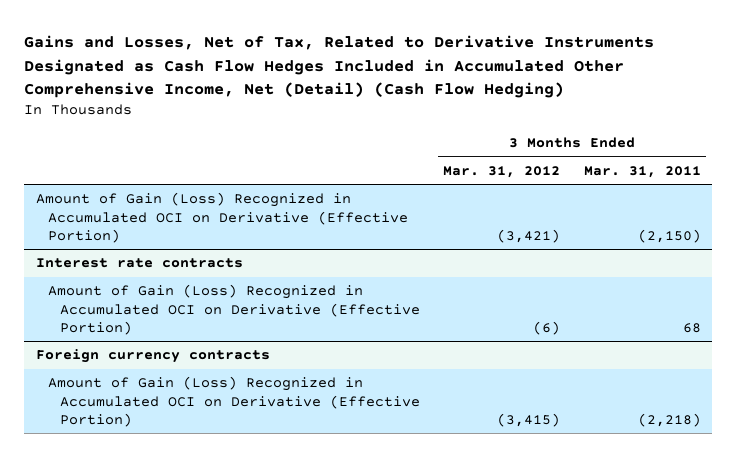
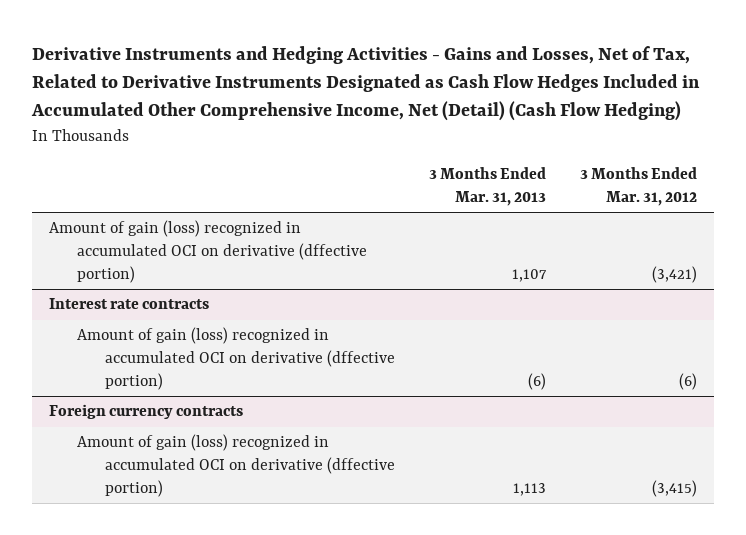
- Gains and Losses, Net of Tax, Related to Derivative Instruments Designated as Cash Flow Hedges Included in Accumulated Other Comprehensive Income, Net (Detail) (Cash Flow Hedging)
+ Derivative Instruments and Hedging Activities - Gains and Losses, Net of Tax, Related to Derivative Instruments Designated as Cash Flow Hedges Included in Accumulated Other Comprehensive Income, Net (Detail) (Cash Flow Hedging)
- | 3 Months Ended Mar. 31, 2012 | 3 Months Ended Mar. 31, 2011
+ | 3 Months Ended Mar. 31, 2013 | 3 Months Ended Mar. 31, 2012
- Amount of Gain (Loss) Recognized in Accumulated OCI on Derivative (Effective Portion) | (3,421) | (2,150)
+ Amount of gain (loss) recognized in accumulated OCI on derivative (dffective portion) | 1,107 | (3,421)
@ Interest rate contracts
- Amount of Gain (Loss) Recognized in Accumulated OCI on Derivative (Effective Portion) | (6) | 68
+ Amount of gain (loss) recognized in accumulated OCI on derivative (dffective portion) | (6) | (6)
@ Foreign currency contracts
- Amount of Gain (Loss) Recognized in Accumulated OCI on Derivative (Effective Portion) | (3,415) | (2,218)
+ Amount of gain (loss) recognized in accumulated OCI on derivative (dffective portion) | 1,113 | (3,415)

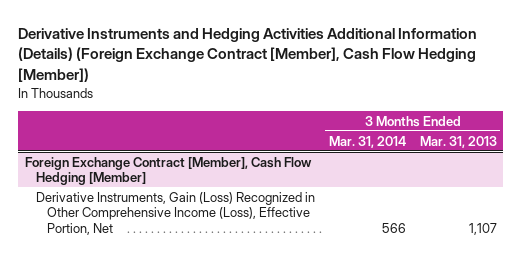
- Derivative Instruments and Hedging Activities - Gains and Losses, Net of Tax, Related to Derivative Instruments Designated as Cash Flow Hedges Included in Accumulated Other Comprehensive Income, Net (Detail) (Cash Flow Hedging)
+ Derivative Instruments and Hedging Activities Additional Information (Details) (Foreign Exchange Contract [Member], Cash Flow Hedging [Member])
- | 3 Months Ended Mar. 31, 2013 | 3 Months Ended Mar. 31, 2012
+ | 3 Months Ended Mar. 31, 2014 | 3 Months Ended Mar. 31, 2013
- Amount of gain (loss) recognized in accumulated OCI on derivative (dffective portion) | 1,107 | (3,421)
- Interest rate contracts
- Amount of gain (loss) recognized in accumulated OCI on derivative (dffective portion) | (6) | (6)
- Foreign currency contracts
- Amount of gain (loss) recognized in accumulated OCI on derivative (dffective portion) | 1,113 | (3,415)
+ Foreign Exchange Contract [Member], Cash Flow Hedging [Member]
+ Derivative Instruments, Gain (Loss) Recognized in Other Comprehensive Income (Loss), Effective Portion, Net | 566 | 1,107

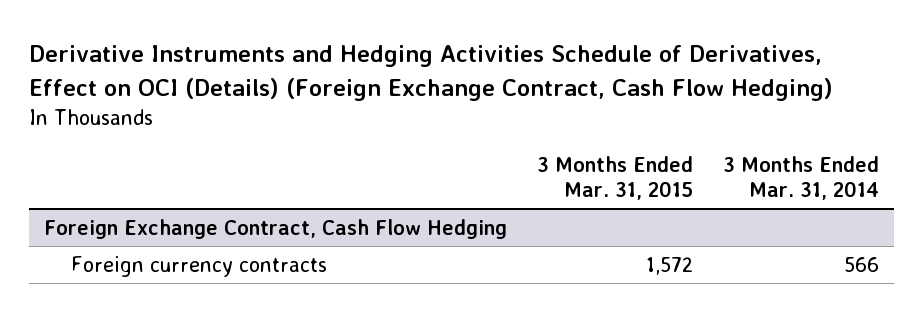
- Derivative Instruments and Hedging Activities Additional Information (Details) (Foreign Exchange Contract [Member], Cash Flow Hedging [Member])
+ Derivative Instruments and Hedging Activities Schedule of Derivatives, Effect on OCI (Details) (Foreign Exchange Contract, Cash Flow Hedging)
- | 3 Months Ended Mar. 31, 2014 | 3 Months Ended Mar. 31, 2013
+ | 3 Months Ended Mar. 31, 2015 | 3 Months Ended Mar. 31, 2014
- Foreign Exchange Contract [Member], Cash Flow Hedging [Member]
- Derivative Instruments, Gain (Loss) Recognized in Other Comprehensive Income (Loss), Effective Portion, Net | 566 | 1,107
+ Foreign Exchange Contract, Cash Flow Hedging
+ Foreign currency contracts | 1,572 | 566

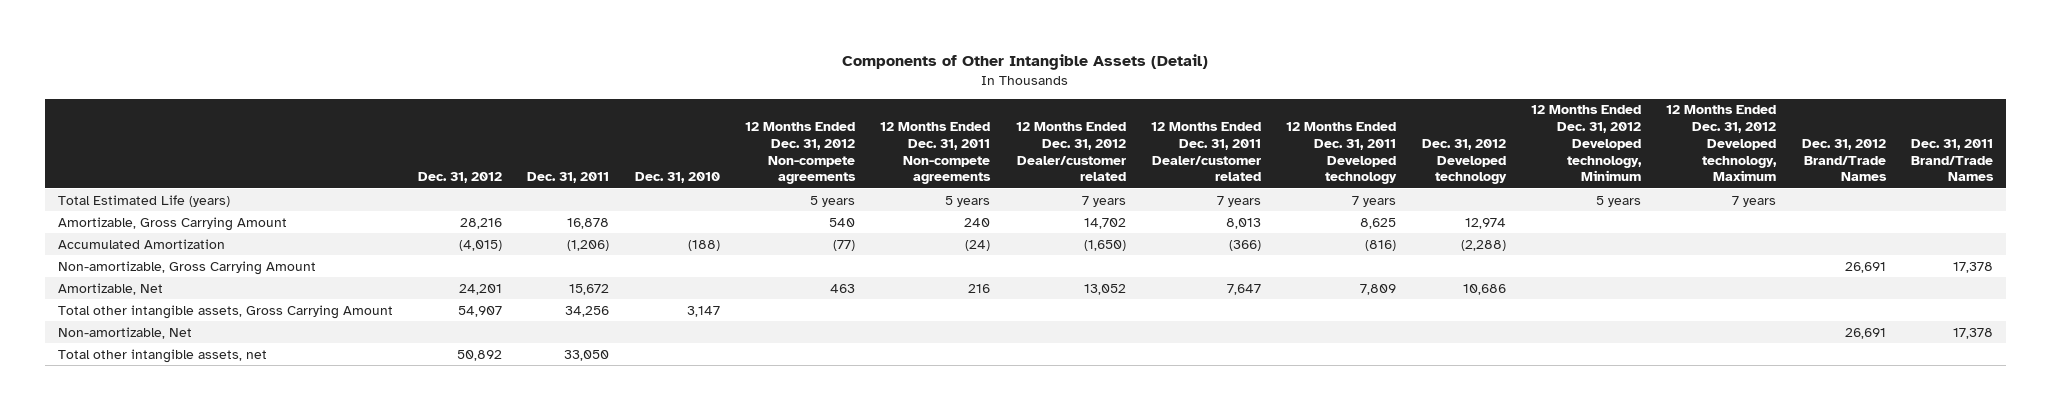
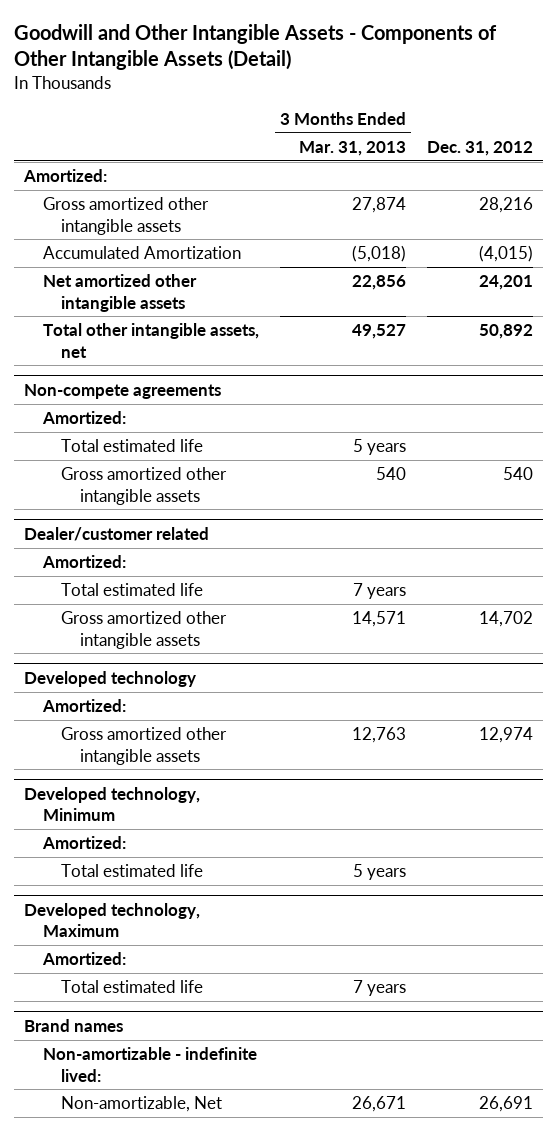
- Components of Other Intangible Assets (Detail)
+ Goodwill and Other Intangible Assets - Components of Other Intangible Assets (Detail)
- | Dec. 31, 2012 | Dec. 31, 2011 | Dec. 31, 2010 | 12 Months Ended Dec. 31, 2012 Non-compete agreements | 12 Months Ended Dec. 31, 2011 Non-compete agreements | 12 Months Ended Dec. 31, 2012 Dealer/customer related | 12 Months Ended Dec. 31, 2011 Dealer/customer related | 12 Months Ended Dec. 31, 2011 Developed technology | Dec. 31, 2012 Developed technology | 12 Months Ended Dec. 31, 2012 Developed technology, Minimum | 12 Months Ended Dec. 31, 2012 Developed technology, Maximum | Dec. 31, 2012 Brand/Trade Names | Dec. 31, 2011 Brand/Trade Names
+ | 3 Months Ended Mar. 31, 2013 | Dec. 31, 2012
- Total Estimated Life (years) | | | | 5 years | 5 years | 7 years | 7 years | 7 years | | 5 years | 7 years | |
- Amortizable, Gross Carrying Amount | 28,216 | 16,878 | | 540 | 240 | 14,702 | 8,013 | 8,625 | 12,974 | | | |
+ Amortized:
+ Gross amortized other intangible assets | 27,874 | 28,216
- Non-amortizable, Gross Carrying Amount | | | | | | | | | | | | 26,691 | 17,378
- Amortizable, Net | 24,201 | 15,672 | | 463 | 216 | 13,052 | 7,647 | 7,809 | 10,686 | | | |
- Total other intangible assets, Gross Carrying Amount | 54,907 | 34,256 | 3,147 | | | | | | | | | |
- Non-amortizable, Net | | | | | | | | | | | | 26,691 | 17,378
+ Net amortized other intangible assets | 22,856 | 24,201
+ Non-compete agreements
+ Amortized:
+ Total estimated life | 5 years |
+ Gross amortized other intangible assets | 540 | 540
+ Dealer/customer related
+ Amortized:
+ Total estimated life | 7 years |
+ Gross amortized other intangible assets | 14,571 | 14,702
+ Developed technology
+ Amortized:
+ Gross amortized other intangible assets | 12,763 | 12,974
+ Developed technology, Minimum
+ Amortized:
+ Total estimated life | 5 years |
+ Developed technology, Maximum
+ Amortized:
+ Total estimated life | 7 years |
+ Brand names
+ Non-amortizable - indefinite lived:
+ Non-amortizable, Net | 26,671 | 26,691

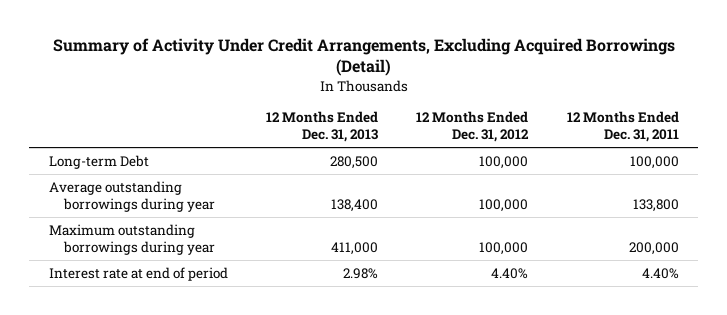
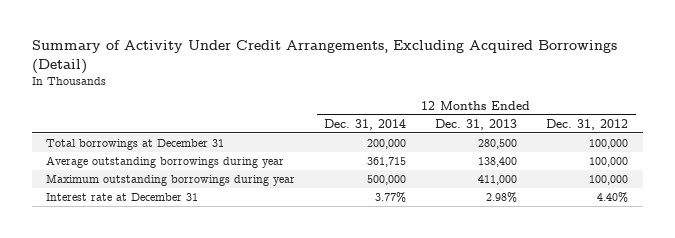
- | 12 Months Ended Dec. 31, 2013 | 12 Months Ended Dec. 31, 2012 | 12 Months Ended Dec. 31, 2011
+ | 12 Months Ended Dec. 31, 2014 | 12 Months Ended Dec. 31, 2013 | 12 Months Ended Dec. 31, 2012
- Long-term Debt | 280,500 | 100,000 | 100,000
+ Total borrowings at December 31 | 200,000 | 280,500 | 100,000
- Interest rate at end of period | 2.98% | 4.40% | 4.40%
+ Interest rate at December 31 | 3.77% | 2.98% | 4.40%

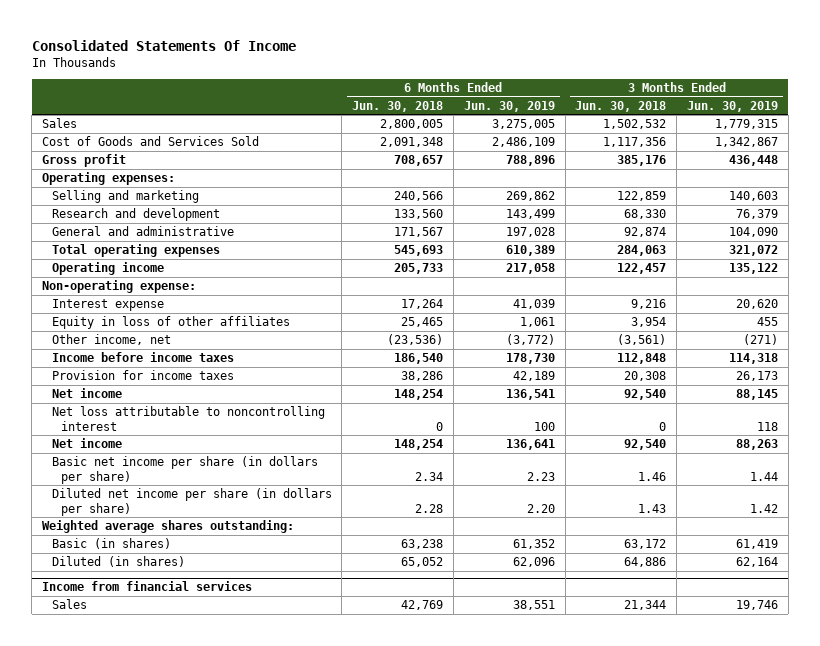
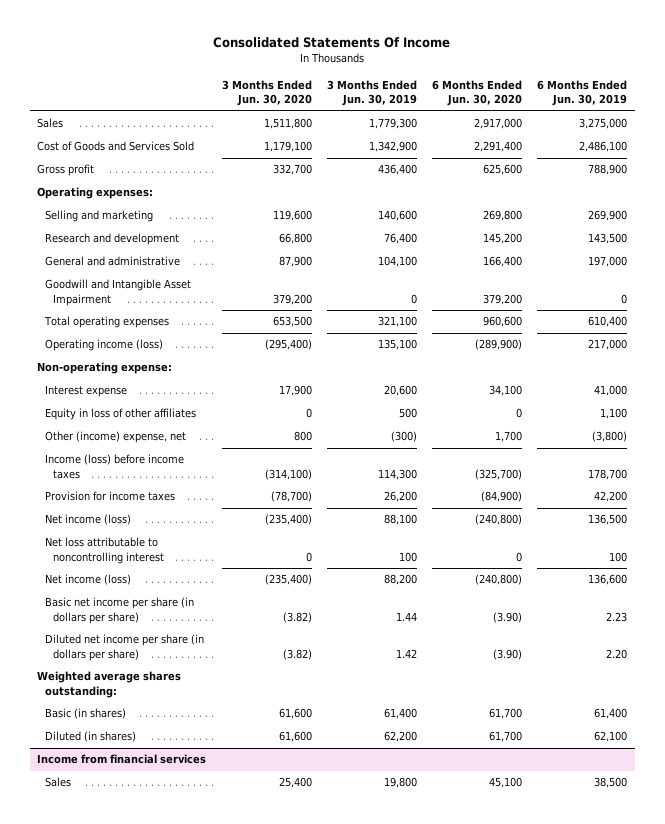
- | 6 Months Ended Jun. 30, 2018 | 6 Months Ended Jun. 30, 2019 | 3 Months Ended Jun. 30, 2018 | 3 Months Ended Jun. 30, 2019
+ | 3 Months Ended Jun. 30, 2020 | 3 Months Ended Jun. 30, 2019 | 6 Months Ended Jun. 30, 2020 | 6 Months Ended Jun. 30, 2019
- Sales | 2,800,005 | 3,275,005 | 1,502,532 | 1,779,315
- Cost of Goods and Services Sold | 2,091,348 | 2,486,109 | 1,117,356 | 1,342,867
- Gross profit | 708,657 | 788,896 | 385,176 | 436,448
+ Sales | 1,511,800 | 1,779,300 | 2,917,000 | 3,275,000
+ Cost of Goods and Services Sold | 1,179,100 | 1,342,900 | 2,291,400 | 2,486,100
+ Gross profit | 332,700 | 436,400 | 625,600 | 788,900
- Selling and marketing | 240,566 | 269,862 | 122,859 | 140,603
- Research and development | 133,560 | 143,499 | 68,330 | 76,379
- General and administrative | 171,567 | 197,028 | 92,874 | 104,090
- Total operating expenses | 545,693 | 610,389 | 284,063 | 321,072
- Operating income | 205,733 | 217,058 | 122,457 | 135,122
+ Selling and marketing | 119,600 | 140,600 | 269,800 | 269,900
+ Research and development | 66,800 | 76,400 | 145,200 | 143,500
+ General and administrative | 87,900 | 104,100 | 166,400 | 197,000
+ Goodwill and Intangible Asset Impairment | 379,200 | 0 | 379,200 | 0
+ Total operating expenses | 653,500 | 321,100 | 960,600 | 610,400
+ Operating income (loss) | (295,400) | 135,100 | (289,900) | 217,000
- Interest expense | 17,264 | 41,039 | 9,216 | 20,620
- Equity in loss of other affiliates | 25,465 | 1,061 | 3,954 | 455
- Other income, net | (23,536) | (3,772) | (3,561) | (271)
- Income before income taxes | 186,540 | 178,730 | 112,848 | 114,318
- Provision for income taxes | 38,286 | 42,189 | 20,308 | 26,173
- Net income | 148,254 | 136,541 | 92,540 | 88,145
- Net loss attributable to noncontrolling interest | 0 | 100 | 0 | 118
- Net income | 148,254 | 136,641 | 92,540 | 88,263
+ Interest expense | 17,900 | 20,600 | 34,100 | 41,000
+ Equity in loss of other affiliates | 0 | 500 | 0 | 1,100
+ Other (income) expense, net | 800 | (300) | 1,700 | (3,800)
+ Income (loss) before income taxes | (314,100) | 114,300 | (325,700) | 178,700
+ Provision for income taxes | (78,700) | 26,200 | (84,900) | 42,200
+ Net income (loss) | (235,400) | 88,100 | (240,800) | 136,500
+ Net loss attributable to noncontrolling interest | 0 | 100 | 0 | 100
+ Net income (loss) | (235,400) | 88,200 | (240,800) | 136,600
- Basic (in shares) | 63,238 | 61,352 | 63,172 | 61,419
- Diluted (in shares) | 65,052 | 62,096 | 64,886 | 62,164
+ Basic (in shares) | 61,600 | 61,400 | 61,700 | 61,400
+ Diluted (in shares) | 61,600 | 62,200 | 61,700 | 62,100
@ Income from financial services
- Sales | 42,769 | 38,551 | 21,344 | 19,746
+ Sales | 25,400 | 19,800 | 45,100 | 38,500

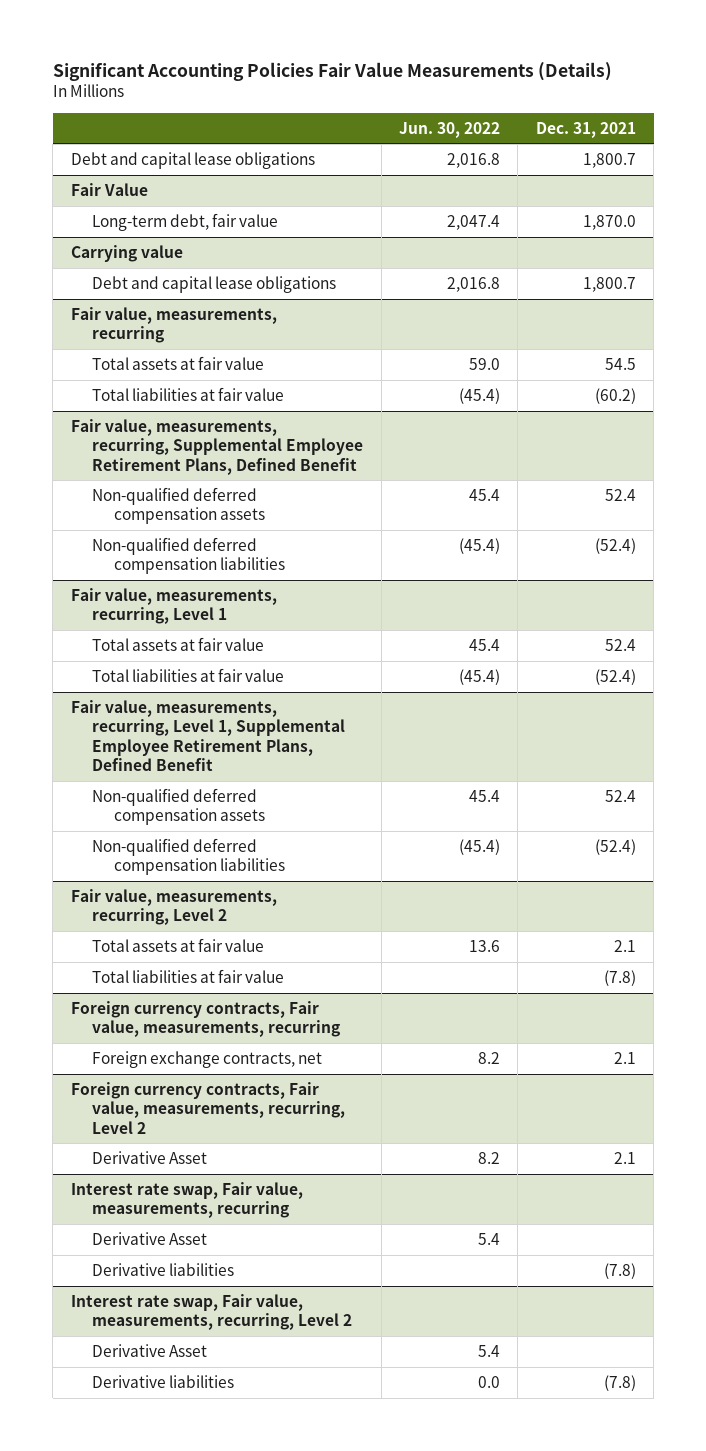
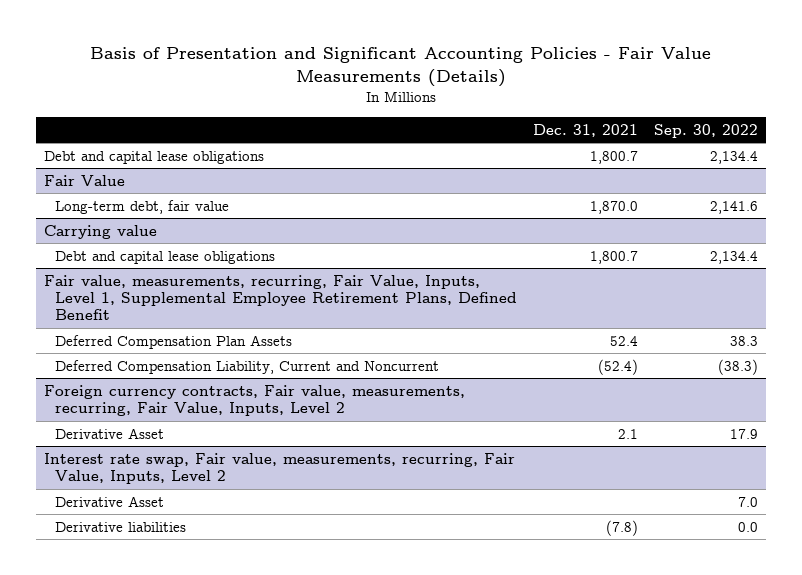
- Significant Accounting Policies Fair Value Measurements (Details)
+ Basis of Presentation and Significant Accounting Policies - Fair Value Measurements (Details)
- | Jun. 30, 2022 | Dec. 31, 2021
+ | Dec. 31, 2021 | Sep. 30, 2022
- Fair value, measurements, recurring
- Total assets at fair value | 59.0 | 54.5
- Total liabilities at fair value | (45.4) | (60.2)
- Fair value, measurements, recurring, Supplemental Employee Retirement Plans, Defined Benefit
- Non-qualified deferred compensation assets | 45.4 | 52.4
- Non-qualified deferred compensation liabilities | (45.4) | (52.4)
- Fair value, measurements, recurring, Level 1
- Total assets at fair value | 45.4 | 52.4
- Total liabilities at fair value | (45.4) | (52.4)
- Fair value, measurements, recurring, Level 1, Supplemental Employee Retirement Plans, Defined Benefit
- Non-qualified deferred compensation assets | 45.4 | 52.4
- Non-qualified deferred compensation liabilities | (45.4) | (52.4)
- Fair value, measurements, recurring, Level 2
- Total assets at fair value | 13.6 | 2.1
- Total liabilities at fair value | | (7.8)
- Foreign currency contracts, Fair value, measurements, recurring
- Foreign exchange contracts, net | 8.2 | 2.1
- Foreign currency contracts, Fair value, measurements, recurring, Level 2
+ Fair value, measurements, recurring, Fair Value, Inputs, Level 1, Supplemental Employee Retirement Plans, Defined Benefit
+ Deferred Compensation Plan Assets | 52.4 | 38.3
+ Deferred Compensation Liability, Current and Noncurrent | (52.4) | (38.3)
+ Foreign currency contracts, Fair value, measurements, recurring, Fair Value, Inputs, Level 2
- Interest rate swap, Fair value, measurements, recurring
- Derivative Asset | 5.4 |
- Derivative liabilities | | (7.8)
- Interest rate swap, Fair value, measurements, recurring, Level 2
+ Interest rate swap, Fair value, measurements, recurring, Fair Value, Inputs, Level 2

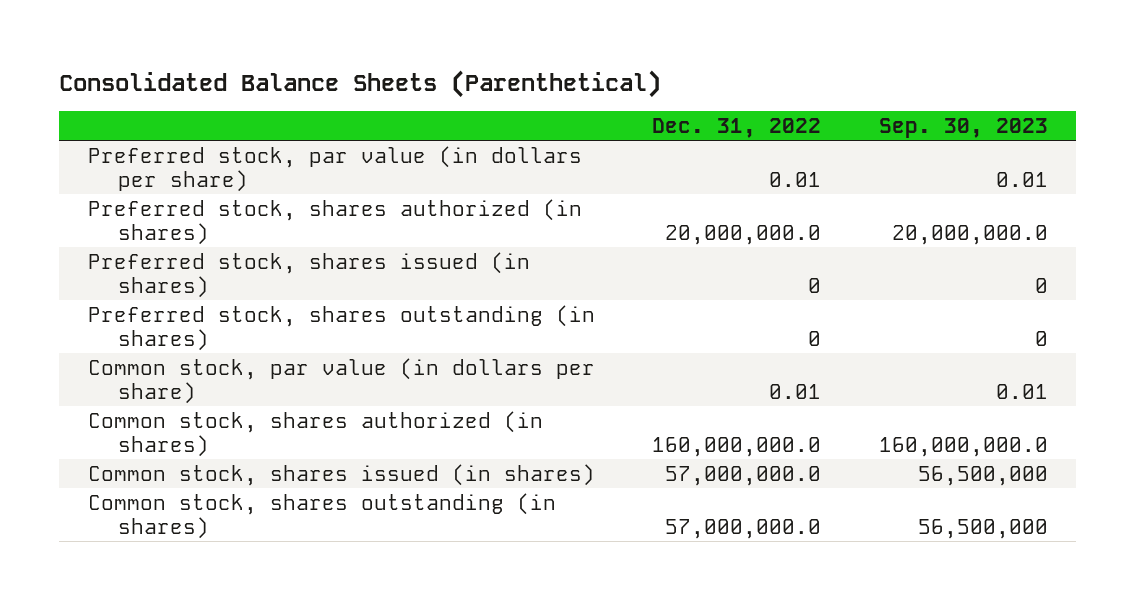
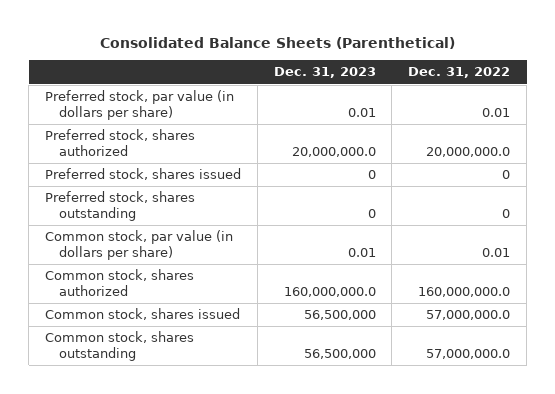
- | Dec. 31, 2022 | Sep. 30, 2023
+ | Dec. 31, 2023 | Dec. 31, 2022
- Preferred stock, shares authorized (in shares) | 20,000,000.0 | 20,000,000.0
- Preferred stock, shares issued (in shares) | 0 | 0
- Preferred stock, shares outstanding (in shares) | 0 | 0
+ Preferred stock, shares authorized | 20,000,000.0 | 20,000,000.0
+ Preferred stock, shares issued | 0 | 0
+ Preferred stock, shares outstanding | 0 | 0
- Common stock, shares authorized (in shares) | 160,000,000.0 | 160,000,000.0
- Common stock, shares issued (in shares) | 57,000,000.0 | 56,500,000
- Common stock, shares outstanding (in shares) | 57,000,000.0 | 56,500,000
+ Common stock, shares authorized | 160,000,000.0 | 160,000,000.0
+ Common stock, shares issued | 56,500,000 | 57,000,000.0
+ Common stock, shares outstanding | 56,500,000 | 57,000,000.0

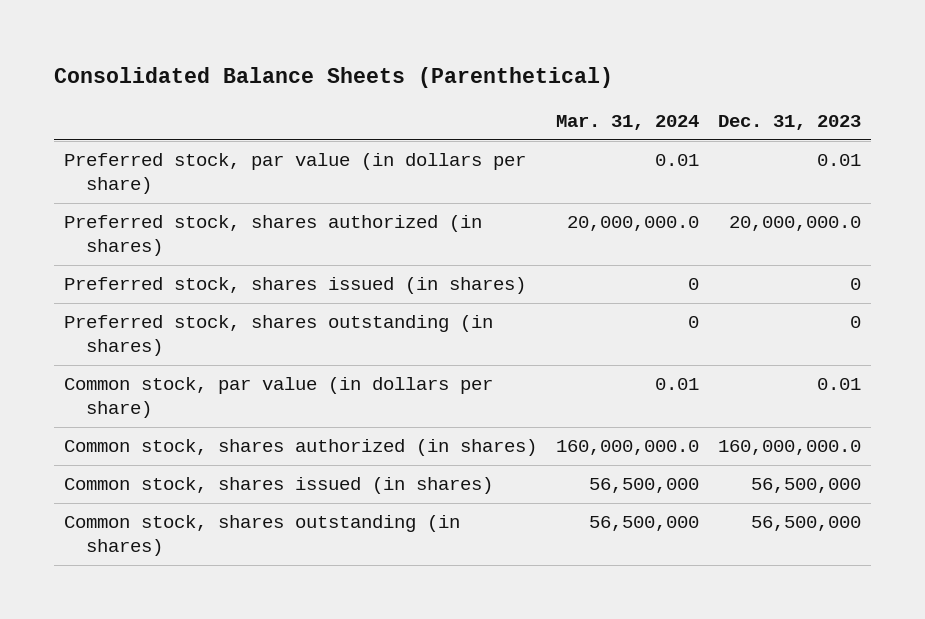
- | Dec. 31, 2023 | Dec. 31, 2022
+ | Mar. 31, 2024 | Dec. 31, 2023
- Preferred stock, shares authorized | 20,000,000.0 | 20,000,000.0
- Preferred stock, shares issued | 0 | 0
- Preferred stock, shares outstanding | 0 | 0
+ Preferred stock, shares authorized (in shares) | 20,000,000.0 | 20,000,000.0
+ Preferred stock, shares issued (in shares) | 0 | 0
+ Preferred stock, shares outstanding (in shares) | 0 | 0
- Common stock, shares authorized | 160,000,000.0 | 160,000,000.0
- Common stock, shares issued | 56,500,000 | 57,000,000.0
- Common stock, shares outstanding | 56,500,000 | 57,000,000.0
+ Common stock, shares authorized (in shares) | 160,000,000.0 | 160,000,000.0
+ Common stock, shares issued (in shares) | 56,500,000 | 56,500,000
+ Common stock, shares outstanding (in shares) | 56,500,000 | 56,500,000

